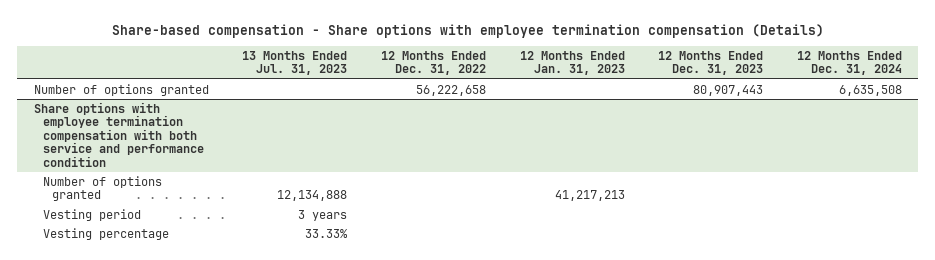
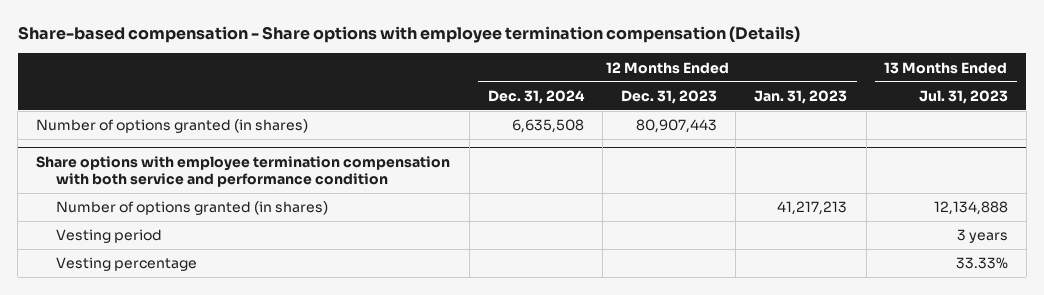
- | 13 Months Ended Jul. 31, 2023 | 12 Months Ended Dec. 31, 2022 | 12 Months Ended Jan. 31, 2023 | 12 Months Ended Dec. 31, 2023 | 12 Months Ended Dec. 31, 2024
+ | 12 Months Ended Dec. 31, 2024 | 12 Months Ended Dec. 31, 2023 | 12 Months Ended Jan. 31, 2023 | 13 Months Ended Jul. 31, 2023
- Number of options granted | | 56,222,658 | | 80,907,443 | 6,635,508
+ Number of options granted (in shares) | 6,635,508 | 80,907,443 | |
@ Share options with employee termination compensation with both service and performance condition
- Number of options granted | 12,134,888 | | 41,217,213 | |
+ Number of options granted (in shares) | | | 41,217,213 | 12,134,888

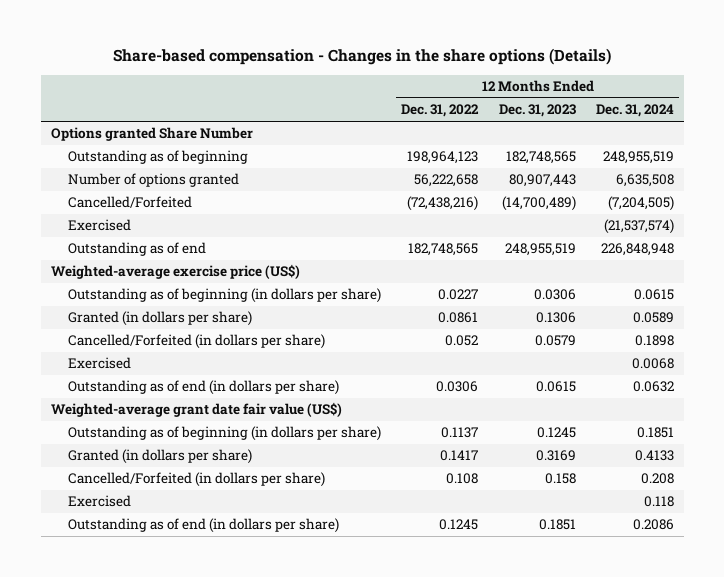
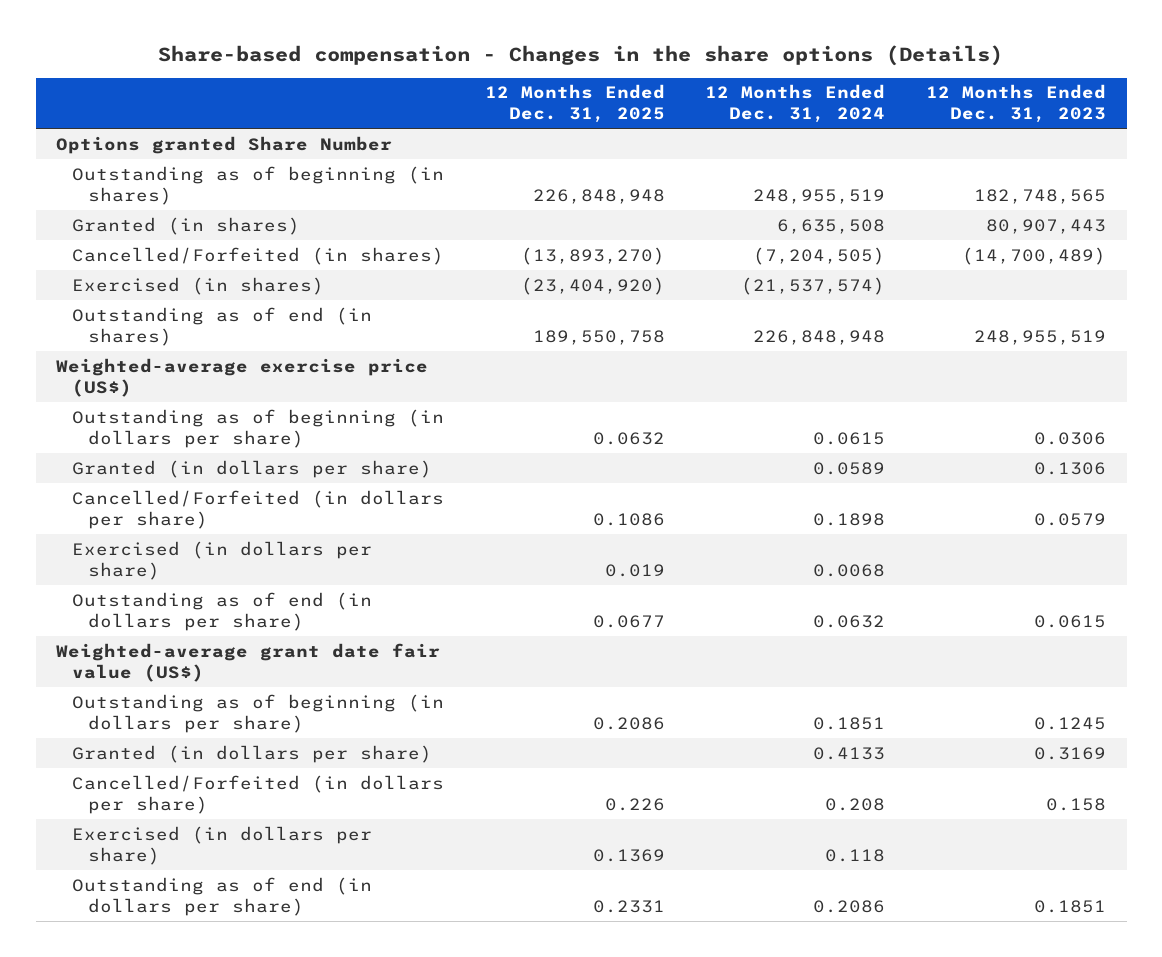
- | 12 Months Ended Dec. 31, 2022 | 12 Months Ended Dec. 31, 2023 | 12 Months Ended Dec. 31, 2024
+ | 12 Months Ended Dec. 31, 2025 | 12 Months Ended Dec. 31, 2024 | 12 Months Ended Dec. 31, 2023
- Outstanding as of beginning | 198,964,123 | 182,748,565 | 248,955,519
- Number of options granted | 56,222,658 | 80,907,443 | 6,635,508
- Cancelled/Forfeited | (72,438,216) | (14,700,489) | (7,204,505)
- Exercised | | | (21,537,574)
- Outstanding as of end | 182,748,565 | 248,955,519 | 226,848,948
+ Outstanding as of beginning (in shares) | 226,848,948 | 248,955,519 | 182,748,565
+ Granted (in shares) | | 6,635,508 | 80,907,443
+ Cancelled/Forfeited (in shares) | (13,893,270) | (7,204,505) | (14,700,489)
+ Exercised (in shares) | (23,404,920) | (21,537,574) |
+ Outstanding as of end (in shares) | 189,550,758 | 226,848,948 | 248,955,519
- Exercised | | | 0.0068
+ Exercised (in dollars per share) | 0.019 | 0.0068 |
- Exercised | | | 0.118
+ Exercised (in dollars per share) | 0.1369 | 0.118 |

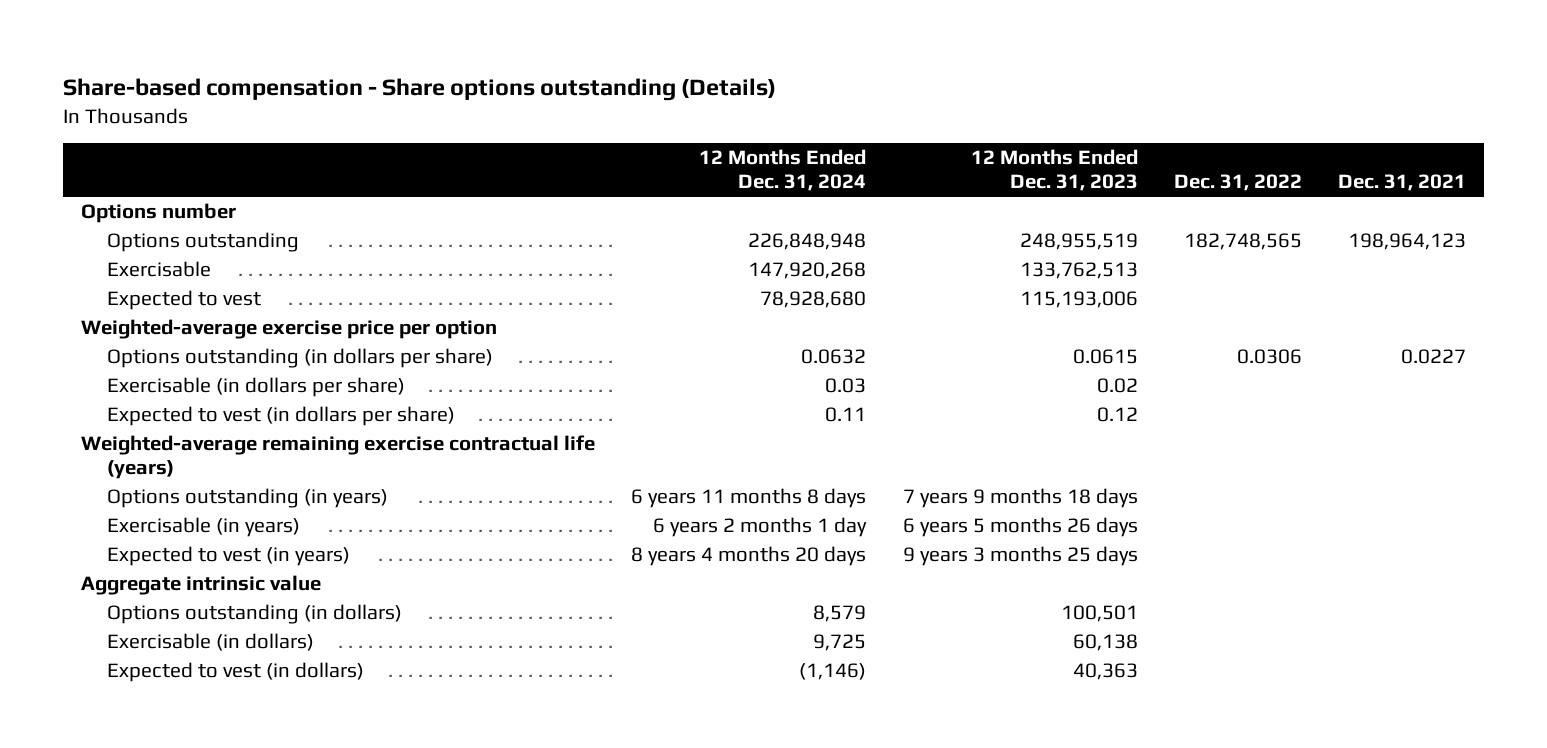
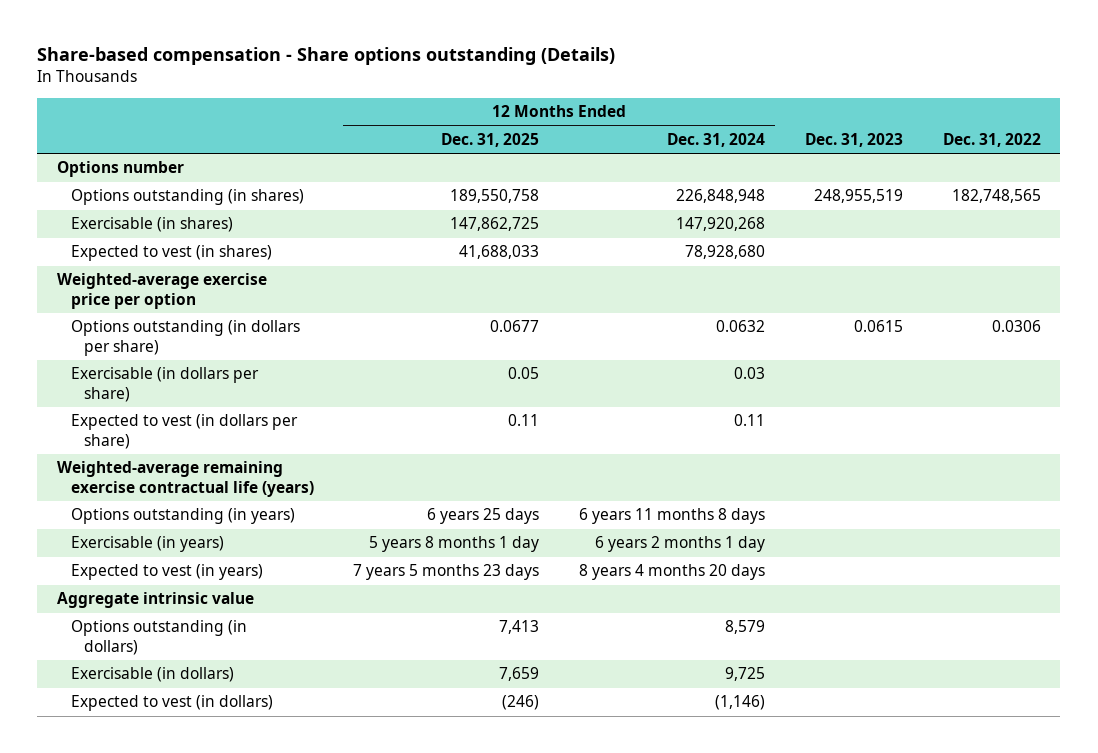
- | 12 Months Ended Dec. 31, 2024 | 12 Months Ended Dec. 31, 2023 | Dec. 31, 2022 | Dec. 31, 2021
+ | 12 Months Ended Dec. 31, 2025 | 12 Months Ended Dec. 31, 2024 | Dec. 31, 2023 | Dec. 31, 2022
- Options outstanding | 226,848,948 | 248,955,519 | 182,748,565 | 198,964,123
- Exercisable | 147,920,268 | 133,762,513 | |
- Expected to vest | 78,928,680 | 115,193,006 | |
+ Options outstanding (in shares) | 189,550,758 | 226,848,948 | 248,955,519 | 182,748,565
+ Exercisable (in shares) | 147,862,725 | 147,920,268 | |
+ Expected to vest (in shares) | 41,688,033 | 78,928,680 | |

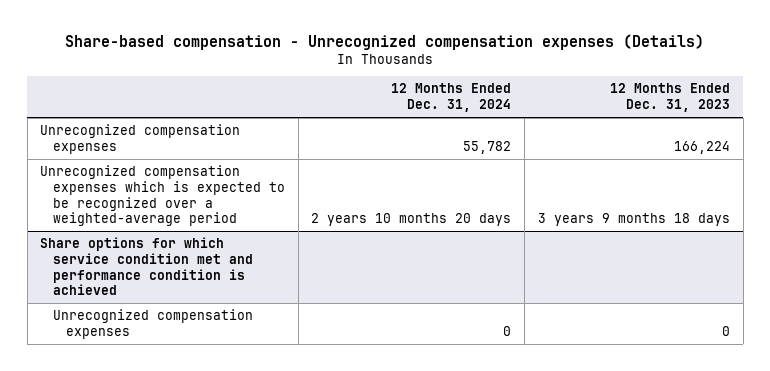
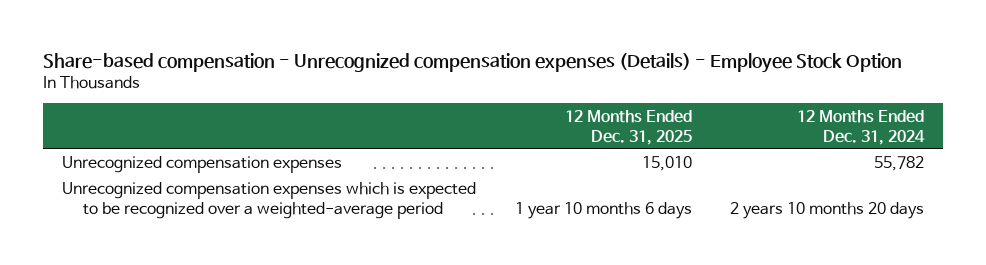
- Share-based compensation - Unrecognized compensation expenses (Details)
+ Share-based compensation - Unrecognized compensation expenses (Details) - Employee Stock Option
- | 12 Months Ended Dec. 31, 2024 | 12 Months Ended Dec. 31, 2023
+ | 12 Months Ended Dec. 31, 2025 | 12 Months Ended Dec. 31, 2024
- Share options for which service condition met and performance condition is achieved
- Unrecognized compensation expenses | 0 | 0

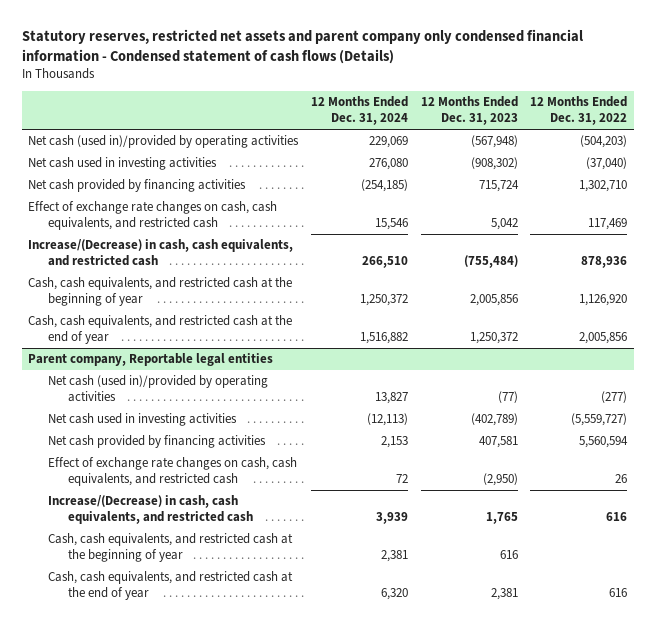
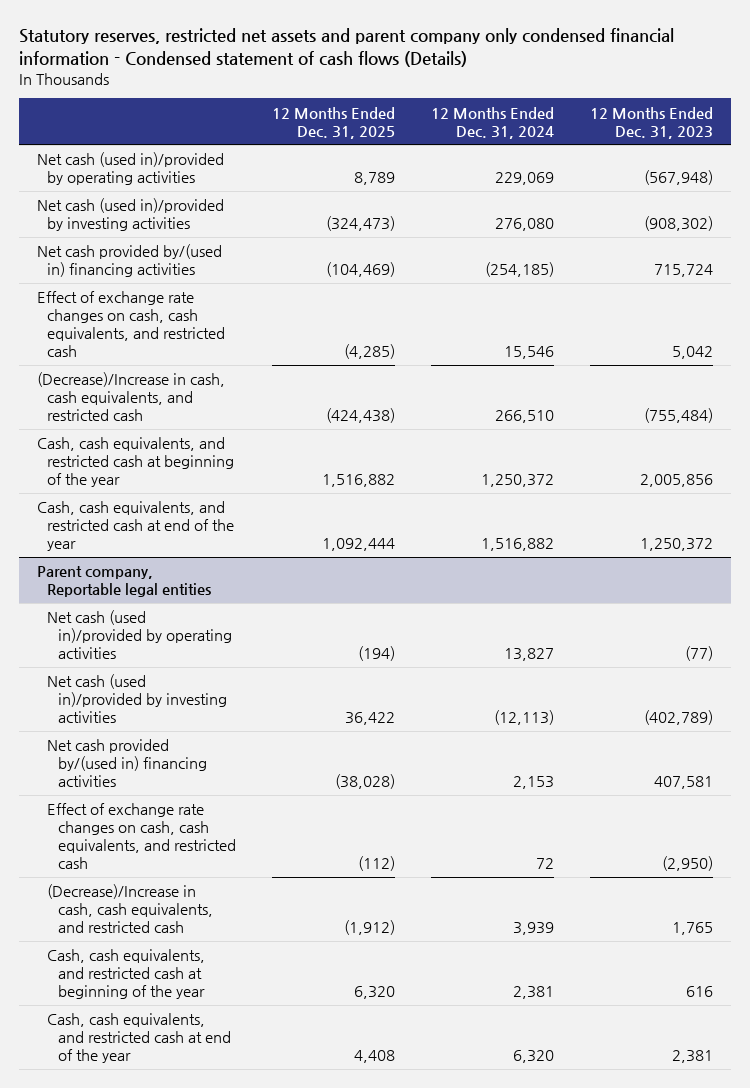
- | 12 Months Ended Dec. 31, 2024 | 12 Months Ended Dec. 31, 2023 | 12 Months Ended Dec. 31, 2022
+ | 12 Months Ended Dec. 31, 2025 | 12 Months Ended Dec. 31, 2024 | 12 Months Ended Dec. 31, 2023
- Net cash used in investing activities | 276,080 | (908,302) | (37,040)
- Net cash provided by financing activities | (254,185) | 715,724 | 1,302,710
+ Net cash (used in)/provided by investing activities | (324,473) | 276,080 | (908,302)
+ Net cash provided by/(used in) financing activities | (104,469) | (254,185) | 715,724
- Increase/(Decrease) in cash, cash equivalents, and restricted cash | 266,510 | (755,484) | 878,936
- Cash, cash equivalents, and restricted cash at the beginning of year | 1,250,372 | 2,005,856 | 1,126,920
- Cash, cash equivalents, and restricted cash at the end of year | 1,516,882 | 1,250,372 | 2,005,856
+ (Decrease)/Increase in cash, cash equivalents, and restricted cash | (424,438) | 266,510 | (755,484)
+ Cash, cash equivalents, and restricted cash at beginning of the year | 1,516,882 | 1,250,372 | 2,005,856
+ Cash, cash equivalents, and restricted cash at end of the year | 1,092,444 | 1,516,882 | 1,250,372
@ Parent company, Reportable legal entities
- Net cash used in investing activities | (12,113) | (402,789) | (5,559,727)
- Net cash provided by financing activities | 2,153 | 407,581 | 5,560,594
+ Net cash (used in)/provided by investing activities | 36,422 | (12,113) | (402,789)
+ Net cash provided by/(used in) financing activities | (38,028) | 2,153 | 407,581
- Increase/(Decrease) in cash, cash equivalents, and restricted cash | 3,939 | 1,765 | 616
- Cash, cash equivalents, and restricted cash at the beginning of year | 2,381 | 616 |
- Cash, cash equivalents, and restricted cash at the end of year | 6,320 | 2,381 | 616
+ (Decrease)/Increase in cash, cash equivalents, and restricted cash | (1,912) | 3,939 | 1,765
+ Cash, cash equivalents, and restricted cash at beginning of the year | 6,320 | 2,381 | 616
+ Cash, cash equivalents, and restricted cash at end of the year | 4,408 | 6,320 | 2,381

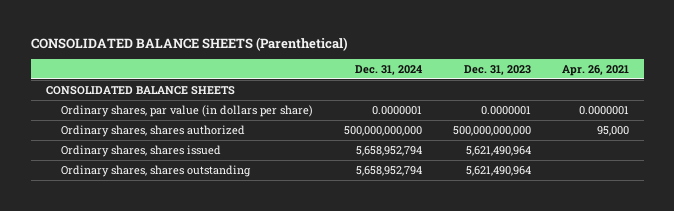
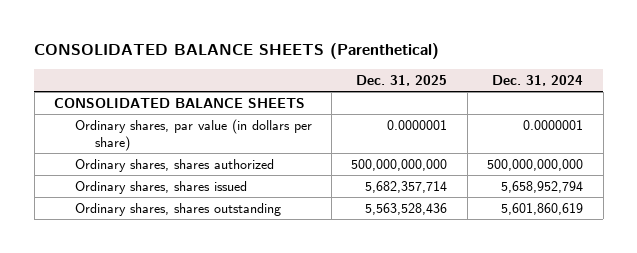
- | Dec. 31, 2024 | Dec. 31, 2023 | Apr. 26, 2021
+ | Dec. 31, 2025 | Dec. 31, 2024
- Ordinary shares, shares outstanding | 5,658,952,794 | 5,621,490,964 |
+ Ordinary shares, shares outstanding | 5,563,528,436 | 5,601,860,619

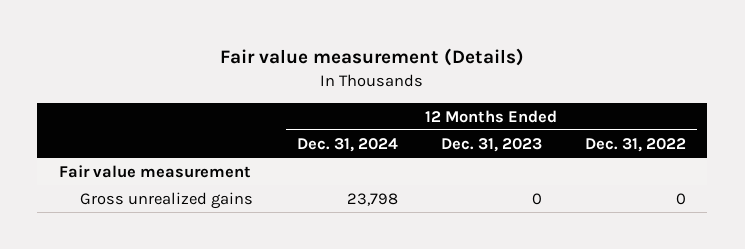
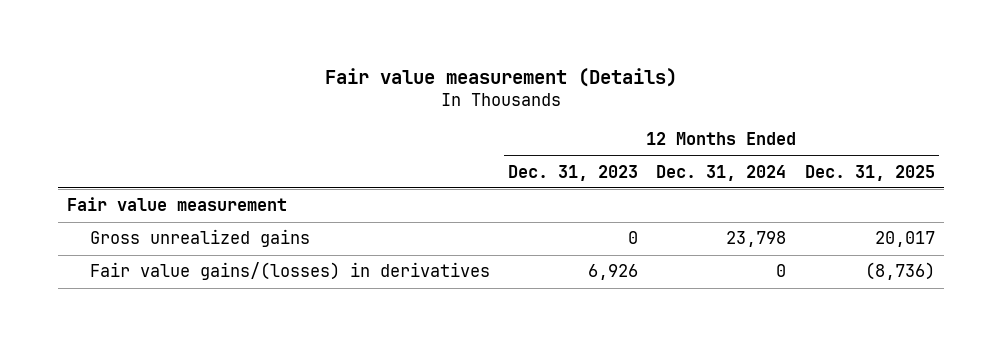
- | 12 Months Ended Dec. 31, 2024 | 12 Months Ended Dec. 31, 2023 | 12 Months Ended Dec. 31, 2022
+ | 12 Months Ended Dec. 31, 2023 | 12 Months Ended Dec. 31, 2024 | 12 Months Ended Dec. 31, 2025
+ Fair value gains/(losses) in derivatives | 6,926 | 0 | (8,736)

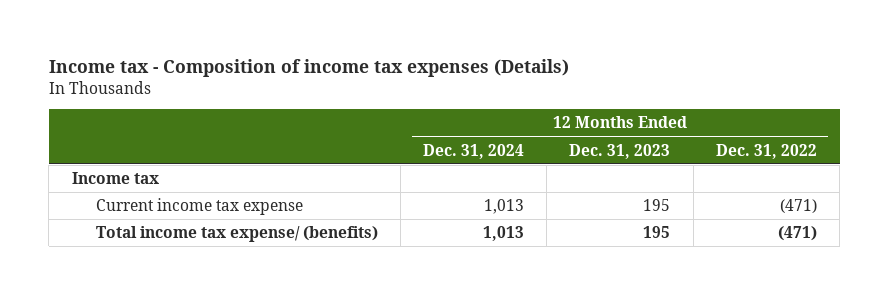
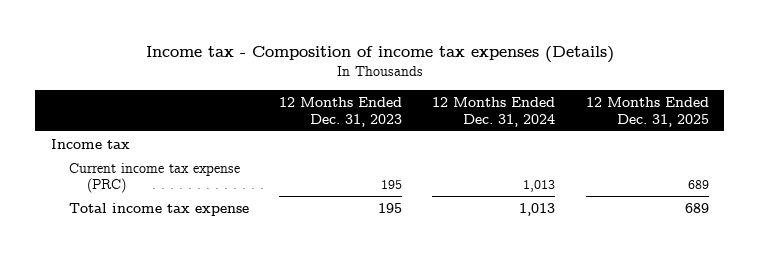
- | 12 Months Ended Dec. 31, 2024 | 12 Months Ended Dec. 31, 2023 | 12 Months Ended Dec. 31, 2022
+ | 12 Months Ended Dec. 31, 2023 | 12 Months Ended Dec. 31, 2024 | 12 Months Ended Dec. 31, 2025
- Current income tax expense | 1,013 | 195 | (471)
- Total income tax expense/ (benefits) | 1,013 | 195 | (471)
+ Current income tax expense (PRC) | 195 | 1,013 | 689
+ Total income tax expense | 195 | 1,013 | 689

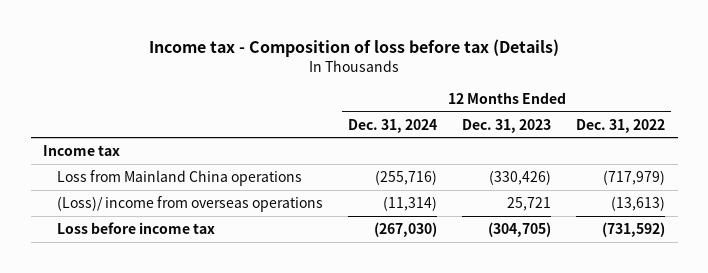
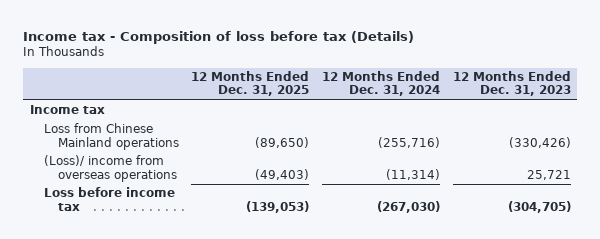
- | 12 Months Ended Dec. 31, 2024 | 12 Months Ended Dec. 31, 2023 | 12 Months Ended Dec. 31, 2022
+ | 12 Months Ended Dec. 31, 2025 | 12 Months Ended Dec. 31, 2024 | 12 Months Ended Dec. 31, 2023
- Loss from Mainland China operations | (255,716) | (330,426) | (717,979)
+ Loss from Chinese Mainland operations | (89,650) | (255,716) | (330,426)

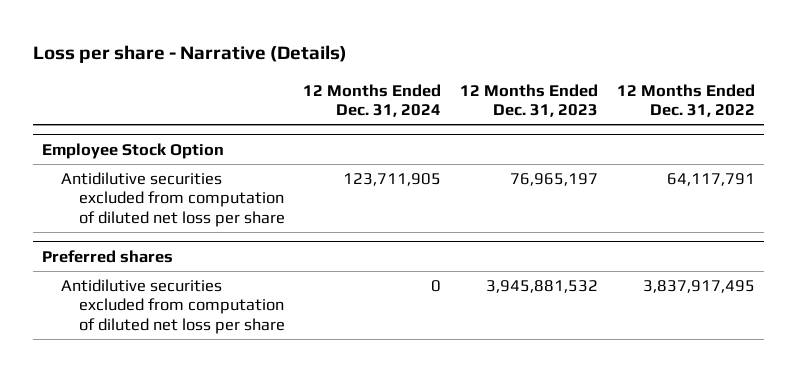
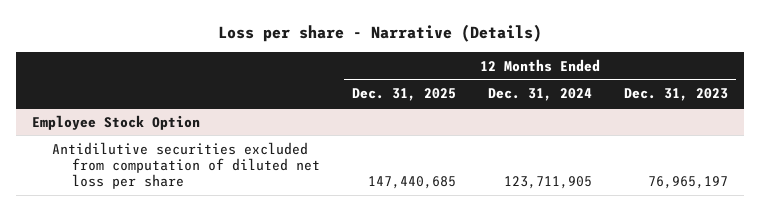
- | 12 Months Ended Dec. 31, 2024 | 12 Months Ended Dec. 31, 2023 | 12 Months Ended Dec. 31, 2022
+ | 12 Months Ended Dec. 31, 2025 | 12 Months Ended Dec. 31, 2024 | 12 Months Ended Dec. 31, 2023
- Preferred shares
- Antidilutive securities excluded from computation of diluted net loss per share | 0 | 3,945,881,532 | 3,837,917,495

